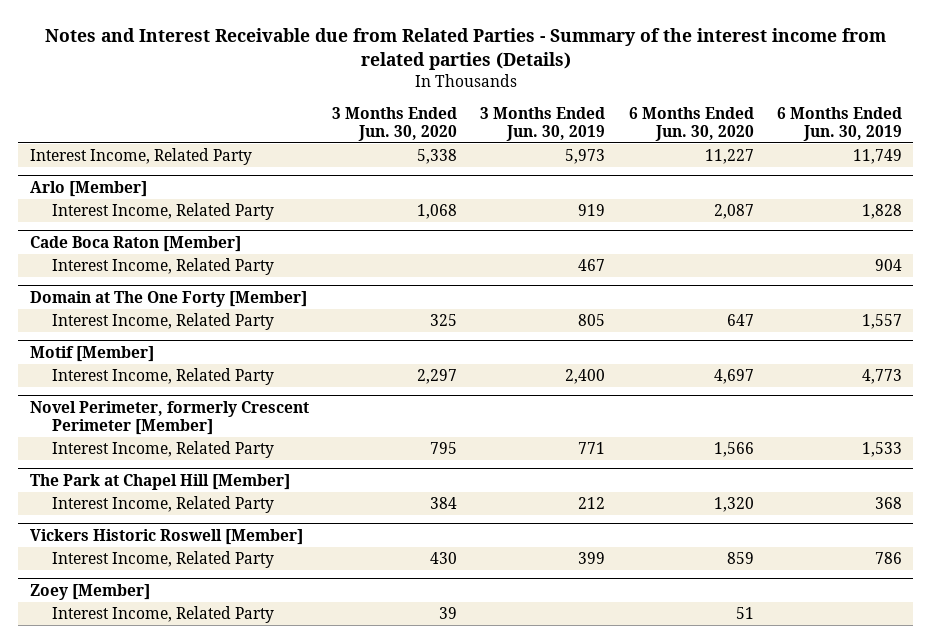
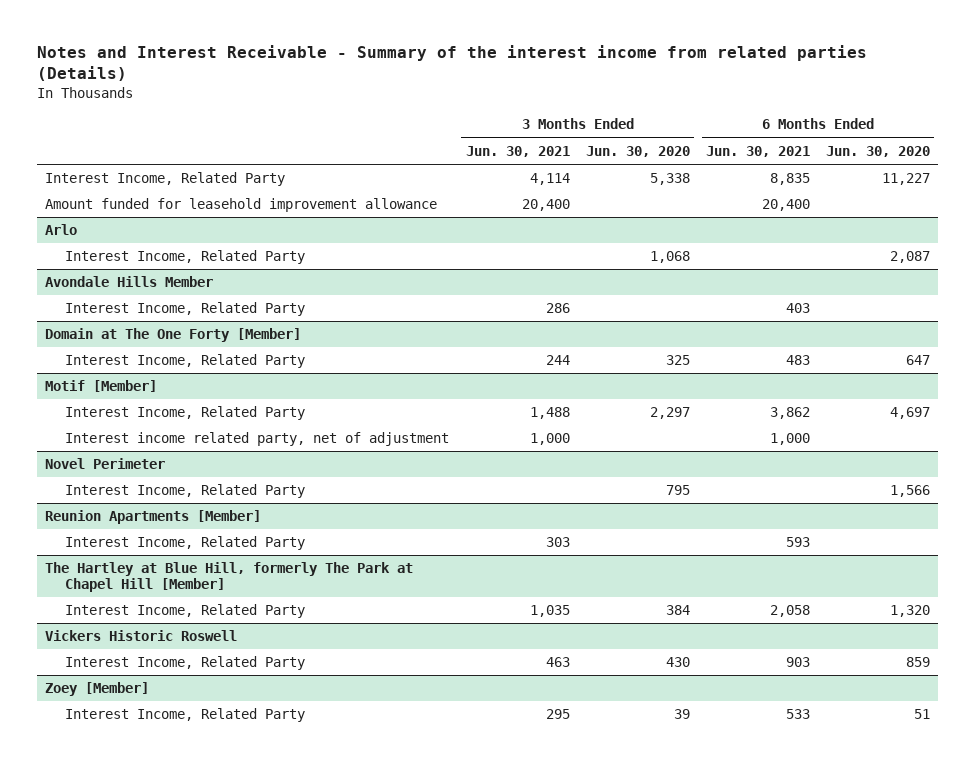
- Notes and Interest Receivable due from Related Parties - Summary of the interest income from related parties (Details)
+ Notes and Interest Receivable - Summary of the interest income from related parties (Details)
- | 3 Months Ended Jun. 30, 2020 | 3 Months Ended Jun. 30, 2019 | 6 Months Ended Jun. 30, 2020 | 6 Months Ended Jun. 30, 2019
+ | 3 Months Ended Jun. 30, 2021 | 3 Months Ended Jun. 30, 2020 | 6 Months Ended Jun. 30, 2021 | 6 Months Ended Jun. 30, 2020
- Arlo [Member]
+ Amount funded for leasehold improvement allowance | 20,400 | | 20,400 |
+ Arlo
- Cade Boca Raton [Member]
+ Avondale Hills Member
- Novel Perimeter, formerly Crescent Perimeter [Member]
@ Motif [Member]
+ Interest income related party, net of adjustment | 1,000 | | 1,000 |
+ Novel Perimeter
- The Park at Chapel Hill [Member]
+ Reunion Apartments [Member]
+ Interest Income, Related Party | 303 | | 593 |
+ The Hartley at Blue Hill, formerly The Park at Chapel Hill [Member]
- Vickers Historic Roswell [Member]
+ Vickers Historic Roswell

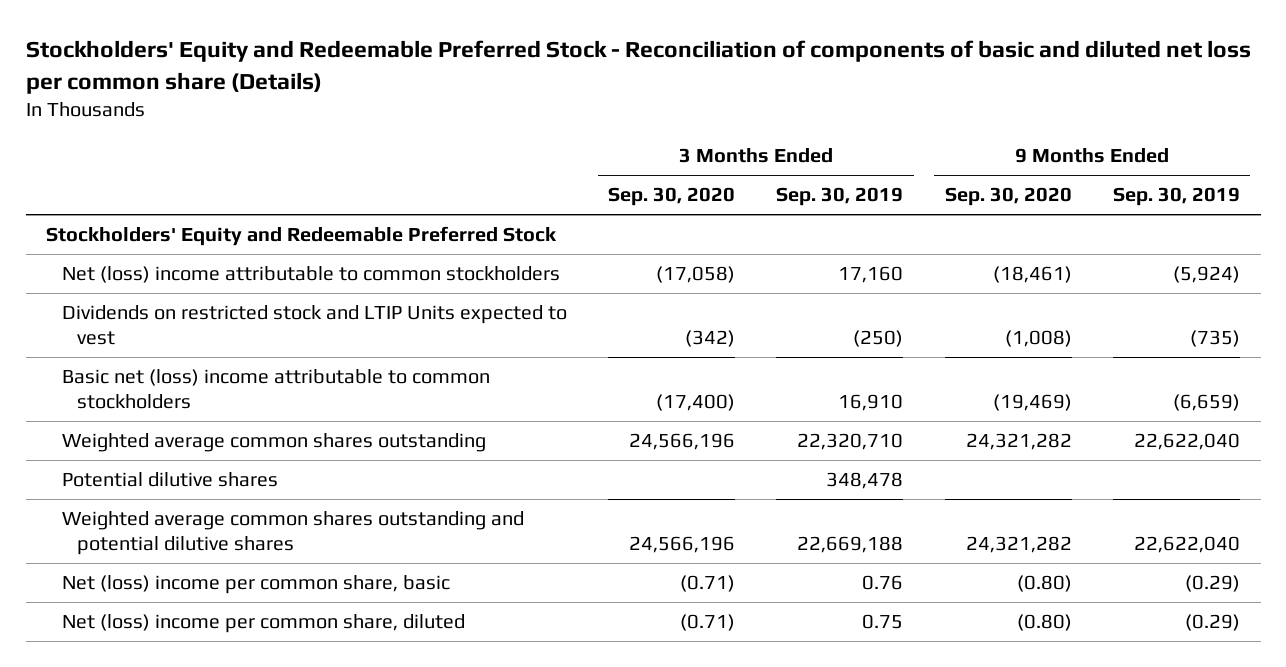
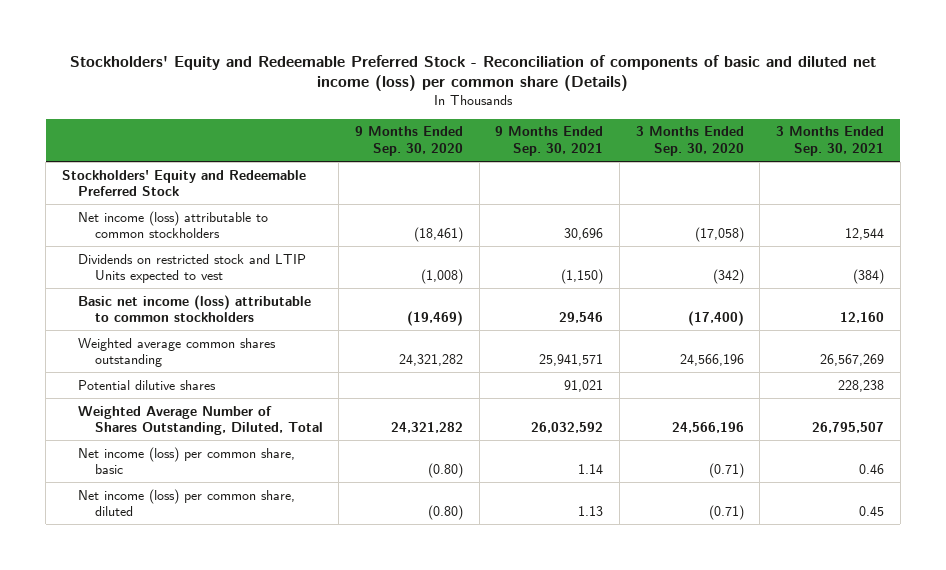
- Stockholders' Equity and Redeemable Preferred Stock - Reconciliation of components of basic and diluted net loss per common share (Details)
+ Stockholders' Equity and Redeemable Preferred Stock - Reconciliation of components of basic and diluted net income (loss) per common share (Details)
- | 3 Months Ended Sep. 30, 2020 | 3 Months Ended Sep. 30, 2019 | 9 Months Ended Sep. 30, 2020 | 9 Months Ended Sep. 30, 2019
+ | 9 Months Ended Sep. 30, 2020 | 9 Months Ended Sep. 30, 2021 | 3 Months Ended Sep. 30, 2020 | 3 Months Ended Sep. 30, 2021
- Net (loss) income attributable to common stockholders | (17,058) | 17,160 | (18,461) | (5,924)
+ Net income (loss) attributable to common stockholders | (18,461) | 30,696 | (17,058) | 12,544
- Basic net (loss) income attributable to common stockholders | (17,400) | 16,910 | (19,469) | (6,659)
+ Basic net income (loss) attributable to common stockholders | (19,469) | 29,546 | (17,400) | 12,160
- Weighted average common shares outstanding and potential dilutive shares | 24,566,196 | 22,669,188 | 24,321,282 | 22,622,040
- Net (loss) income per common share, basic | (0.71) | 0.76 | (0.80) | (0.29)
- Net (loss) income per common share, diluted | (0.71) | 0.75 | (0.80) | (0.29)
+ Weighted Average Number of Shares Outstanding, Diluted, Total | 24,321,282 | 26,032,592 | 24,566,196 | 26,795,507
+ Net income (loss) per common share, basic | (0.80) | 1.14 | (0.71) | 0.46
+ Net income (loss) per common share, diluted | (0.80) | 1.13 | (0.71) | 0.45

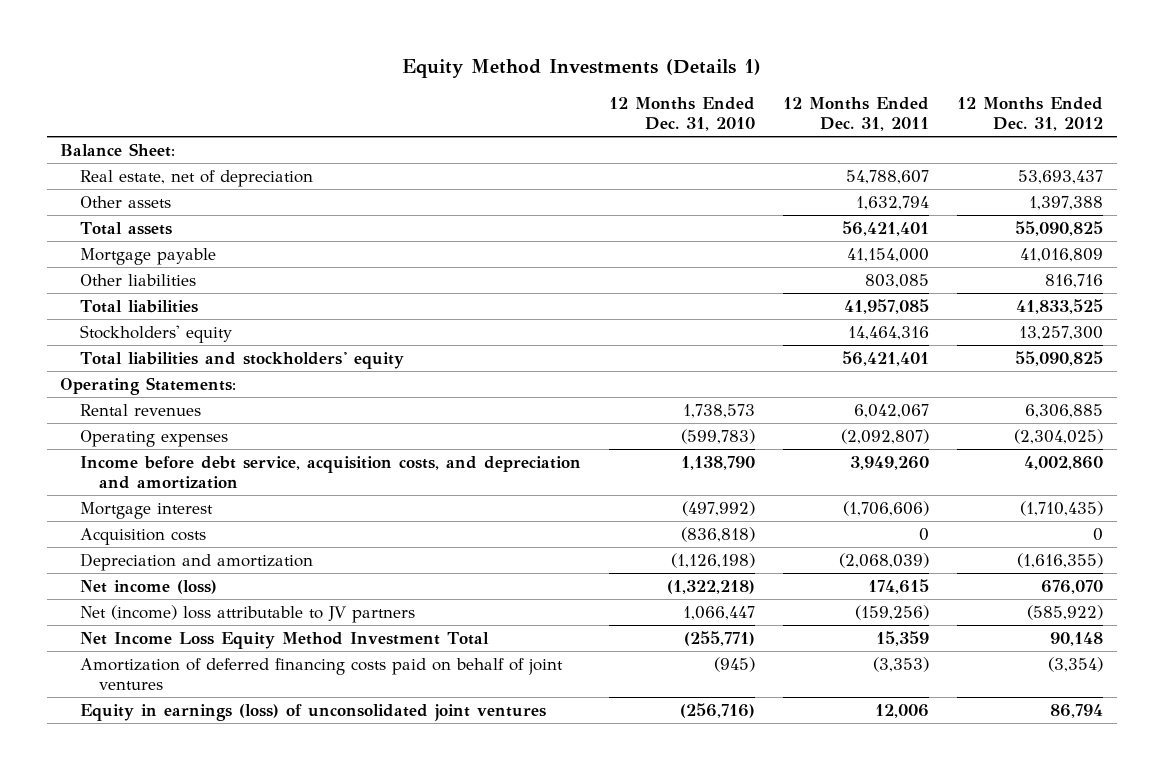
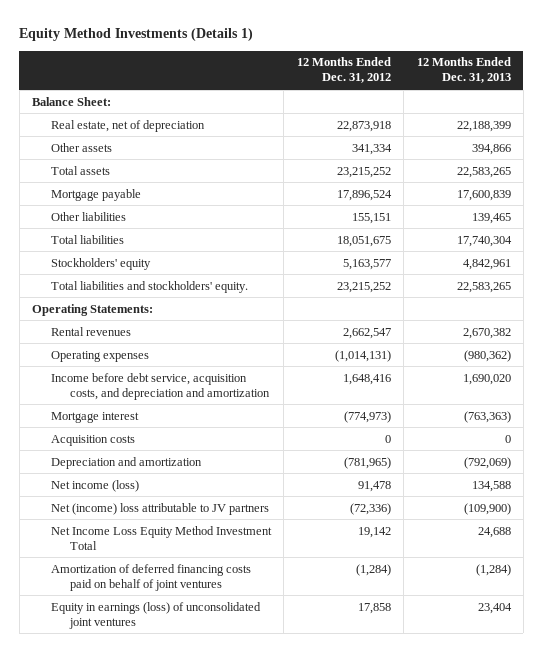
- | 12 Months Ended Dec. 31, 2010 | 12 Months Ended Dec. 31, 2011 | 12 Months Ended Dec. 31, 2012
+ | 12 Months Ended Dec. 31, 2012 | 12 Months Ended Dec. 31, 2013
- Real estate, net of depreciation | | 54,788,607 | 53,693,437
- Other assets | | 1,632,794 | 1,397,388
- Total assets | | 56,421,401 | 55,090,825
- Mortgage payable | | 41,154,000 | 41,016,809
- Other liabilities | | 803,085 | 816,716
- Total liabilities | | 41,957,085 | 41,833,525
- Stockholders' equity | | 14,464,316 | 13,257,300
- Total liabilities and stockholders' equity | | 56,421,401 | 55,090,825
+ Real estate, net of depreciation | 22,873,918 | 22,188,399
+ Other assets | 341,334 | 394,866
+ Total assets | 23,215,252 | 22,583,265
+ Mortgage payable | 17,896,524 | 17,600,839
+ Other liabilities | 155,151 | 139,465
+ Total liabilities | 18,051,675 | 17,740,304
+ Stockholders' equity | 5,163,577 | 4,842,961
+ Total liabilities and stockholders' equity. | 23,215,252 | 22,583,265
- Rental revenues | 1,738,573 | 6,042,067 | 6,306,885
- Operating expenses | (599,783) | (2,092,807) | (2,304,025)
- Income before debt service, acquisition costs, and depreciation and amortization | 1,138,790 | 3,949,260 | 4,002,860
- Mortgage interest | (497,992) | (1,706,606) | (1,710,435)
+ Rental revenues | 2,662,547 | 2,670,382
+ Operating expenses | (1,014,131) | (980,362)
+ Income before debt service, acquisition costs, and depreciation and amortization | 1,648,416 | 1,690,020
+ Mortgage interest | (774,973) | (763,363)
- Depreciation and amortization | (1,126,198) | (2,068,039) | (1,616,355)
- Net income (loss) | (1,322,218) | 174,615 | 676,070
- Net (income) loss attributable to JV partners | 1,066,447 | (159,256) | (585,922)
- Net Income Loss Equity Method Investment Total | (255,771) | 15,359 | 90,148
- Amortization of deferred financing costs paid on behalf of joint ventures | (945) | (3,353) | (3,354)
- Equity in earnings (loss) of unconsolidated joint ventures | (256,716) | 12,006 | 86,794
+ Depreciation and amortization | (781,965) | (792,069)
+ Net income (loss) | 91,478 | 134,588
+ Net (income) loss attributable to JV partners | (72,336) | (109,900)
+ Net Income Loss Equity Method Investment Total | 19,142 | 24,688
+ Amortization of deferred financing costs paid on behalf of joint ventures | (1,284) | (1,284)
+ Equity in earnings (loss) of unconsolidated joint ventures | 17,858 | 23,404

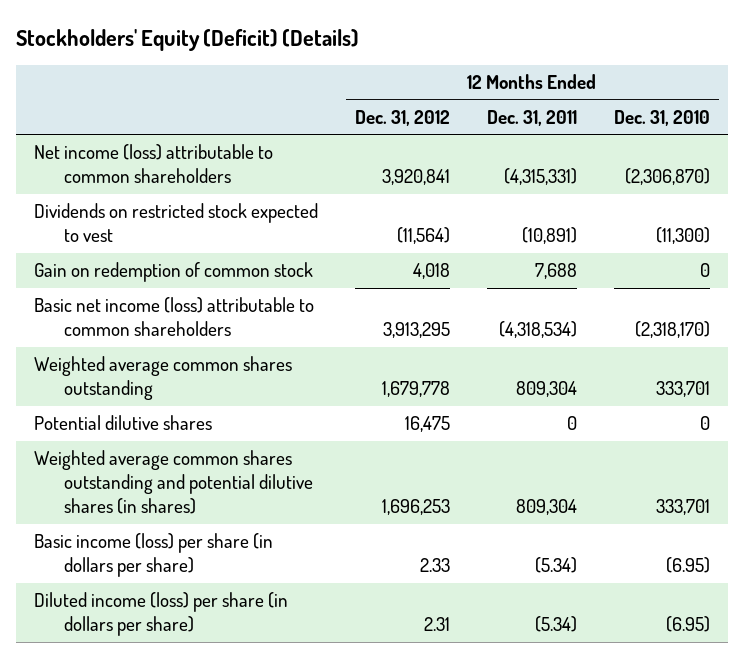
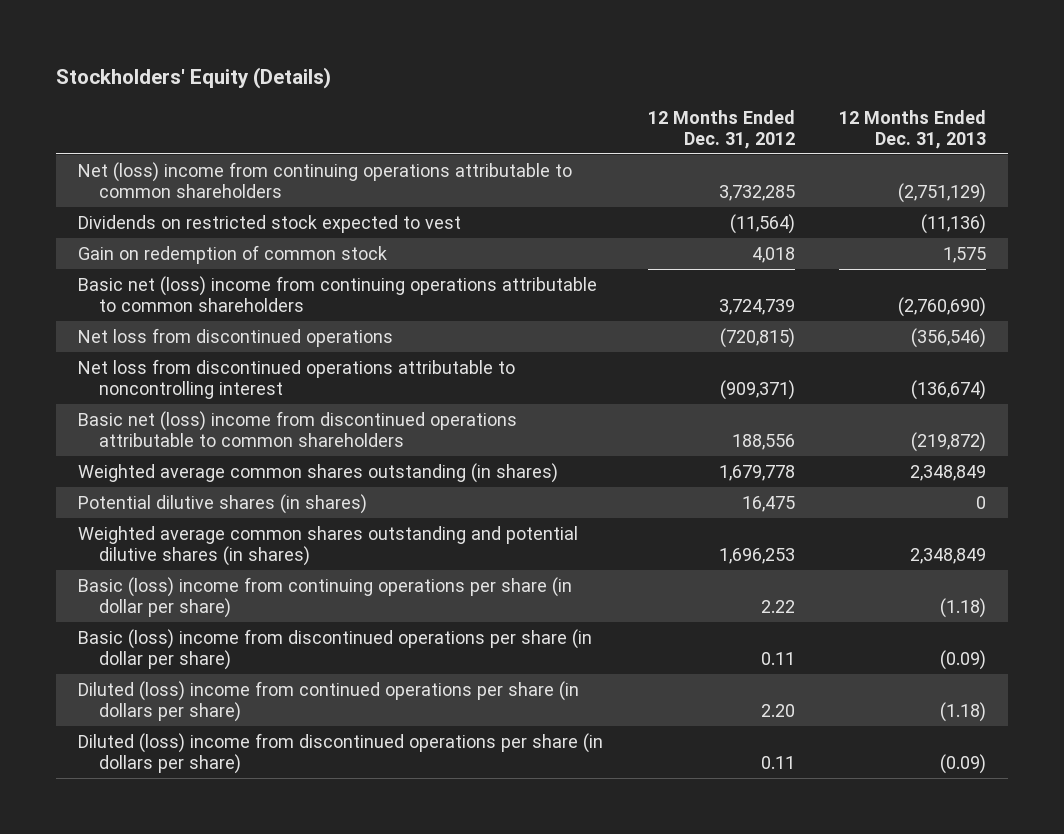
- Stockholders' Equity (Deficit) (Details)
+ Stockholders' Equity (Details)
- | 12 Months Ended Dec. 31, 2012 | 12 Months Ended Dec. 31, 2011 | 12 Months Ended Dec. 31, 2010
+ | 12 Months Ended Dec. 31, 2012 | 12 Months Ended Dec. 31, 2013
- Net income (loss) attributable to common shareholders | 3,920,841 | (4,315,331) | (2,306,870)
+ Net (loss) income from continuing operations attributable to common shareholders | 3,732,285 | (2,751,129)
- Basic net income (loss) attributable to common shareholders | 3,913,295 | (4,318,534) | (2,318,170)
- Weighted average common shares outstanding | 1,679,778 | 809,304 | 333,701
- Potential dilutive shares | 16,475 | 0 | 0
+ Basic net (loss) income from continuing operations attributable to common shareholders | 3,724,739 | (2,760,690)
+ Net loss from discontinued operations | (720,815) | (356,546)
+ Net loss from discontinued operations attributable to noncontrolling interest | (909,371) | (136,674)
+ Basic net (loss) income from discontinued operations attributable to common shareholders | 188,556 | (219,872)
+ Weighted average common shares outstanding (in shares) | 1,679,778 | 2,348,849
+ Potential dilutive shares (in shares) | 16,475 | 0
- Basic income (loss) per share (in dollars per share) | 2.33 | (5.34) | (6.95)
- Diluted income (loss) per share (in dollars per share) | 2.31 | (5.34) | (6.95)
+ Basic (loss) income from continuing operations per share (in dollar per share) | 2.22 | (1.18)
+ Basic (loss) income from discontinued operations per share (in dollar per share) | 0.11 | (0.09)
+ Diluted (loss) income from continued operations per share (in dollars per share) | 2.20 | (1.18)
+ Diluted (loss) income from discontinued operations per share (in dollars per share) | 0.11 | (0.09)

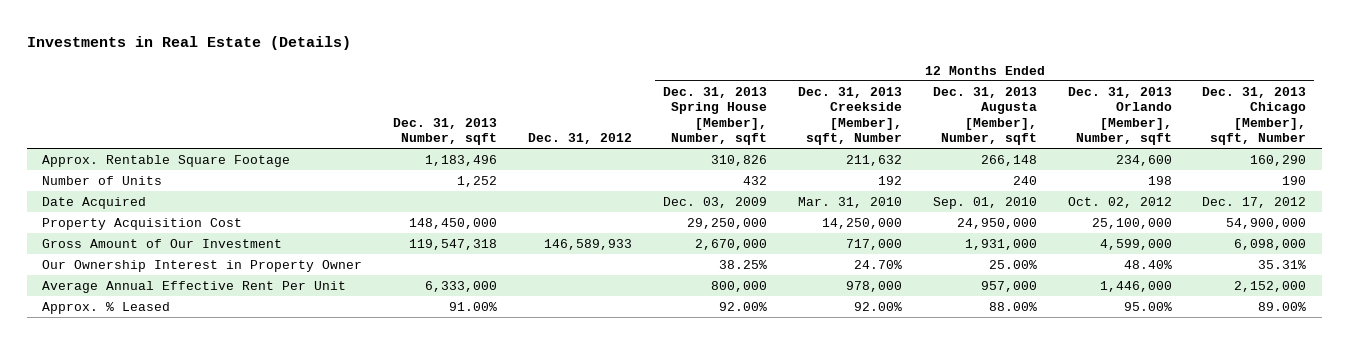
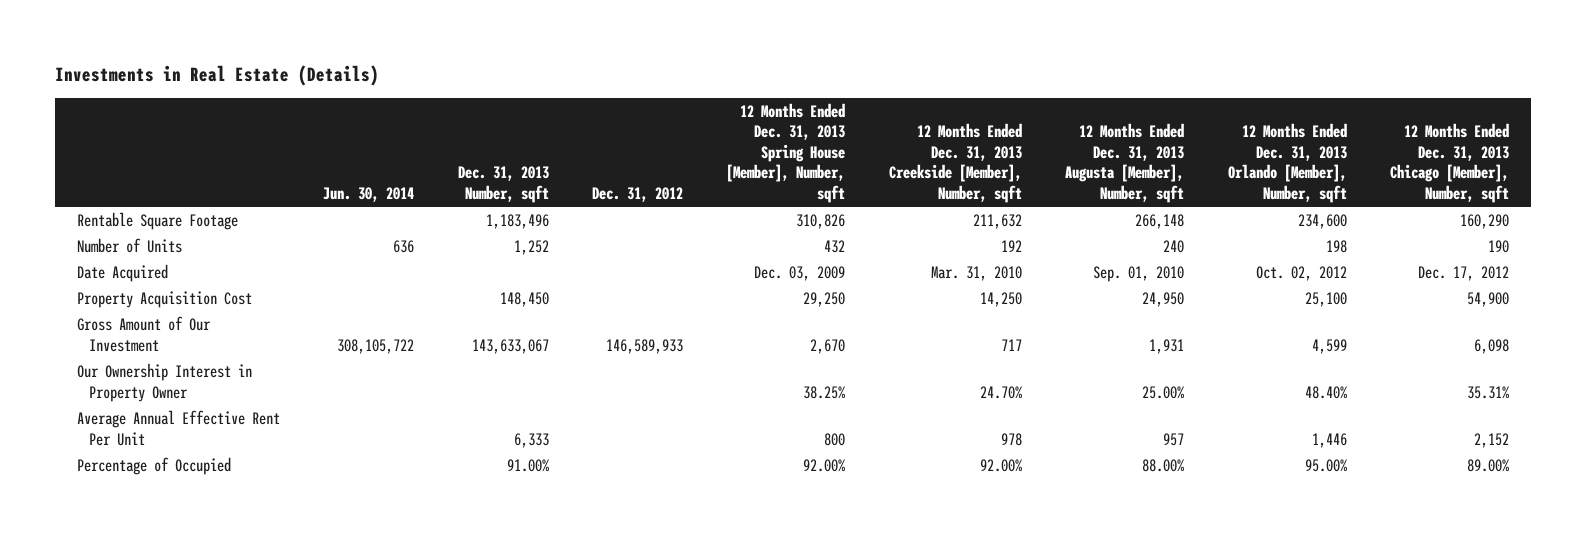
- | Dec. 31, 2013 Number, sqft | Dec. 31, 2012 | 12 Months Ended Dec. 31, 2013 Spring House [Member], Number, sqft | 12 Months Ended Dec. 31, 2013 Creekside [Member], sqft, Number | 12 Months Ended Dec. 31, 2013 Augusta [Member], Number, sqft | 12 Months Ended Dec. 31, 2013 Orlando [Member], Number, sqft | 12 Months Ended Dec. 31, 2013 Chicago [Member], sqft, Number
+ | Jun. 30, 2014 | Dec. 31, 2013 Number, sqft | Dec. 31, 2012 | 12 Months Ended Dec. 31, 2013 Spring House [Member], Number, sqft | 12 Months Ended Dec. 31, 2013 Creekside [Member], Number, sqft | 12 Months Ended Dec. 31, 2013 Augusta [Member], Number, sqft | 12 Months Ended Dec. 31, 2013 Orlando [Member], Number, sqft | 12 Months Ended Dec. 31, 2013 Chicago [Member], Number, sqft
- Approx. Rentable Square Footage | 1,183,496 | | 310,826 | 211,632 | 266,148 | 234,600 | 160,290
+ Rentable Square Footage | | 1,183,496 | | 310,826 | 211,632 | 266,148 | 234,600 | 160,290
- Property Acquisition Cost | 148,450,000 | | 29,250,000 | 14,250,000 | 24,950,000 | 25,100,000 | 54,900,000
- Gross Amount of Our Investment | 119,547,318 | 146,589,933 | 2,670,000 | 717,000 | 1,931,000 | 4,599,000 | 6,098,000
+ Property Acquisition Cost | | 148,450 | | 29,250 | 14,250 | 24,950 | 25,100 | 54,900
+ Gross Amount of Our Investment | 308,105,722 | 143,633,067 | 146,589,933 | 2,670 | 717 | 1,931 | 4,599 | 6,098
- Average Annual Effective Rent Per Unit | 6,333,000 | | 800,000 | 978,000 | 957,000 | 1,446,000 | 2,152,000
- Approx. % Leased | 91.00% | | 92.00% | 92.00% | 88.00% | 95.00% | 89.00%
+ Average Annual Effective Rent Per Unit | | 6,333 | | 800 | 978 | 957 | 1,446 | 2,152
+ Percentage of Occupied | | 91.00% | | 92.00% | 92.00% | 88.00% | 95.00% | 89.00%

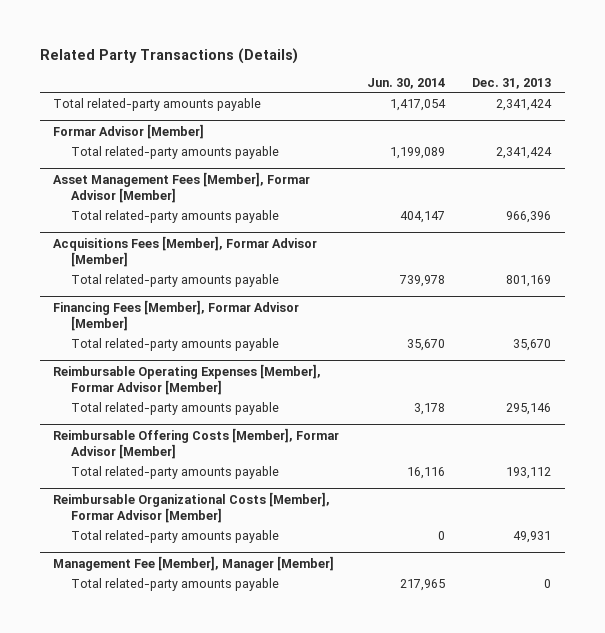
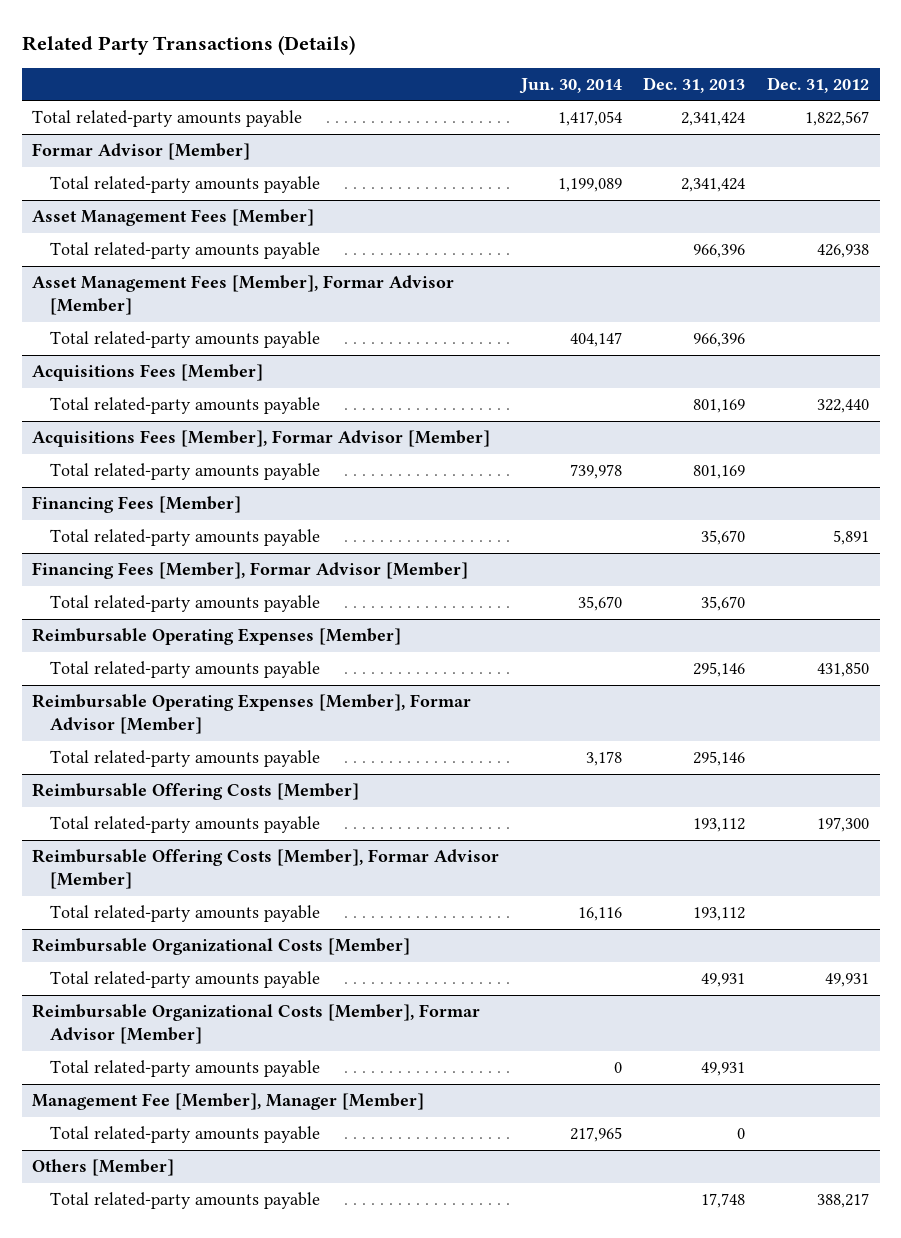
- | Jun. 30, 2014 | Dec. 31, 2013
+ | Jun. 30, 2014 | Dec. 31, 2013 | Dec. 31, 2012
+ Asset Management Fees [Member]
+ Total related-party amounts payable | | 966,396 | 426,938
+ Acquisitions Fees [Member]
+ Total related-party amounts payable | | 801,169 | 322,440
+ Financing Fees [Member]
+ Total related-party amounts payable | | 35,670 | 5,891
+ Reimbursable Operating Expenses [Member]
+ Total related-party amounts payable | | 295,146 | 431,850
+ Reimbursable Offering Costs [Member]
+ Total related-party amounts payable | | 193,112 | 197,300
+ Reimbursable Organizational Costs [Member]
+ Total related-party amounts payable | | 49,931 | 49,931
+ Others [Member]
+ Total related-party amounts payable | | 17,748 | 388,217

